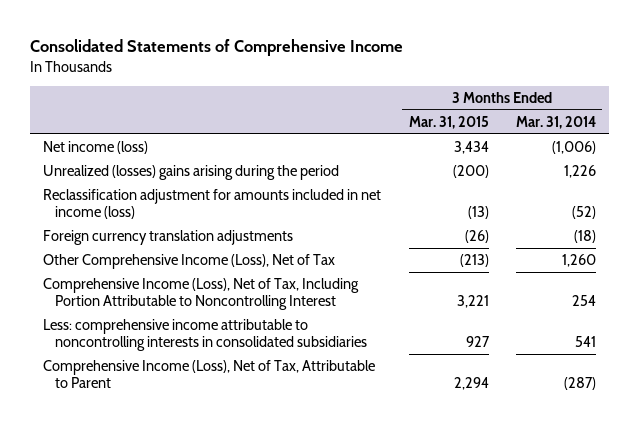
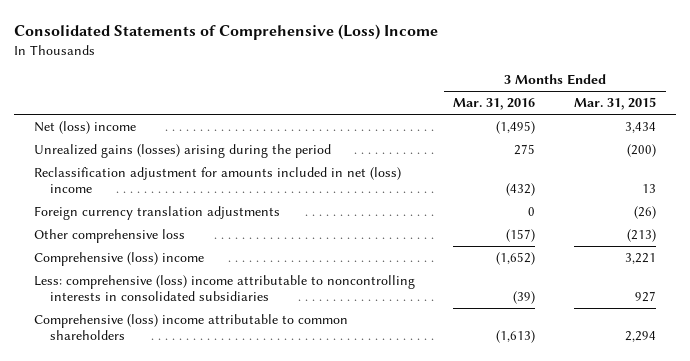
- Consolidated Statements of Comprehensive Income
+ Consolidated Statements of Comprehensive (Loss) Income
- | 3 Months Ended Mar. 31, 2015 | 3 Months Ended Mar. 31, 2014
+ | 3 Months Ended Mar. 31, 2016 | 3 Months Ended Mar. 31, 2015
- Net income (loss) | 3,434 | (1,006)
- Unrealized (losses) gains arising during the period | (200) | 1,226
- Reclassification adjustment for amounts included in net income (loss) | (13) | (52)
+ Net (loss) income | (1,495) | 3,434
+ Unrealized gains (losses) arising during the period | 275 | (200)
+ Reclassification adjustment for amounts included in net (loss) income | (432) | 13
- Other Comprehensive Income (Loss), Net of Tax | (213) | 1,260
- Comprehensive Income (Loss), Net of Tax, Including Portion Attributable to Noncontrolling Interest | 3,221 | 254
- Less: comprehensive income attributable to noncontrolling interests in consolidated subsidiaries | 927 | 541
- Comprehensive Income (Loss), Net of Tax, Attributable to Parent | 2,294 | (287)
+ Other comprehensive loss | (157) | (213)
+ Comprehensive (loss) income | (1,652) | 3,221
+ Less: comprehensive (loss) income attributable to noncontrolling interests in consolidated subsidiaries | (39) | 927
+ Comprehensive (loss) income attributable to common shareholders | (1,613) | 2,294

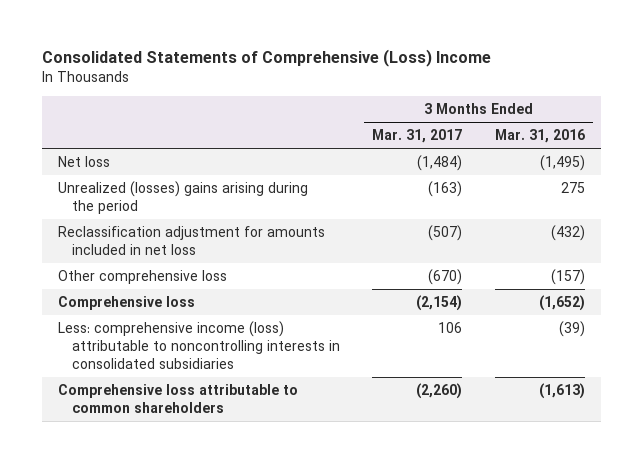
- | 3 Months Ended Mar. 31, 2016 | 3 Months Ended Mar. 31, 2015
+ | 3 Months Ended Mar. 31, 2017 | 3 Months Ended Mar. 31, 2016
- Net (loss) income | (1,495) | 3,434
- Unrealized gains (losses) arising during the period | 275 | (200)
- Reclassification adjustment for amounts included in net (loss) income | (432) | 13
- Foreign currency translation adjustments | 0 | (26)
+ Net loss | (1,484) | (1,495)
+ Unrealized (losses) gains arising during the period | (163) | 275
+ Reclassification adjustment for amounts included in net loss | (507) | (432)
- Comprehensive (loss) income | (1,652) | 3,221
- Less: comprehensive (loss) income attributable to noncontrolling interests in consolidated subsidiaries | (39) | 927
- Comprehensive (loss) income attributable to common shareholders | (1,613) | 2,294
+ Comprehensive loss | (2,154) | (1,652)
+ Less: comprehensive income (loss) attributable to noncontrolling interests in consolidated subsidiaries | 106 | (39)
+ Comprehensive loss attributable to common shareholders | (2,260) | (1,613)

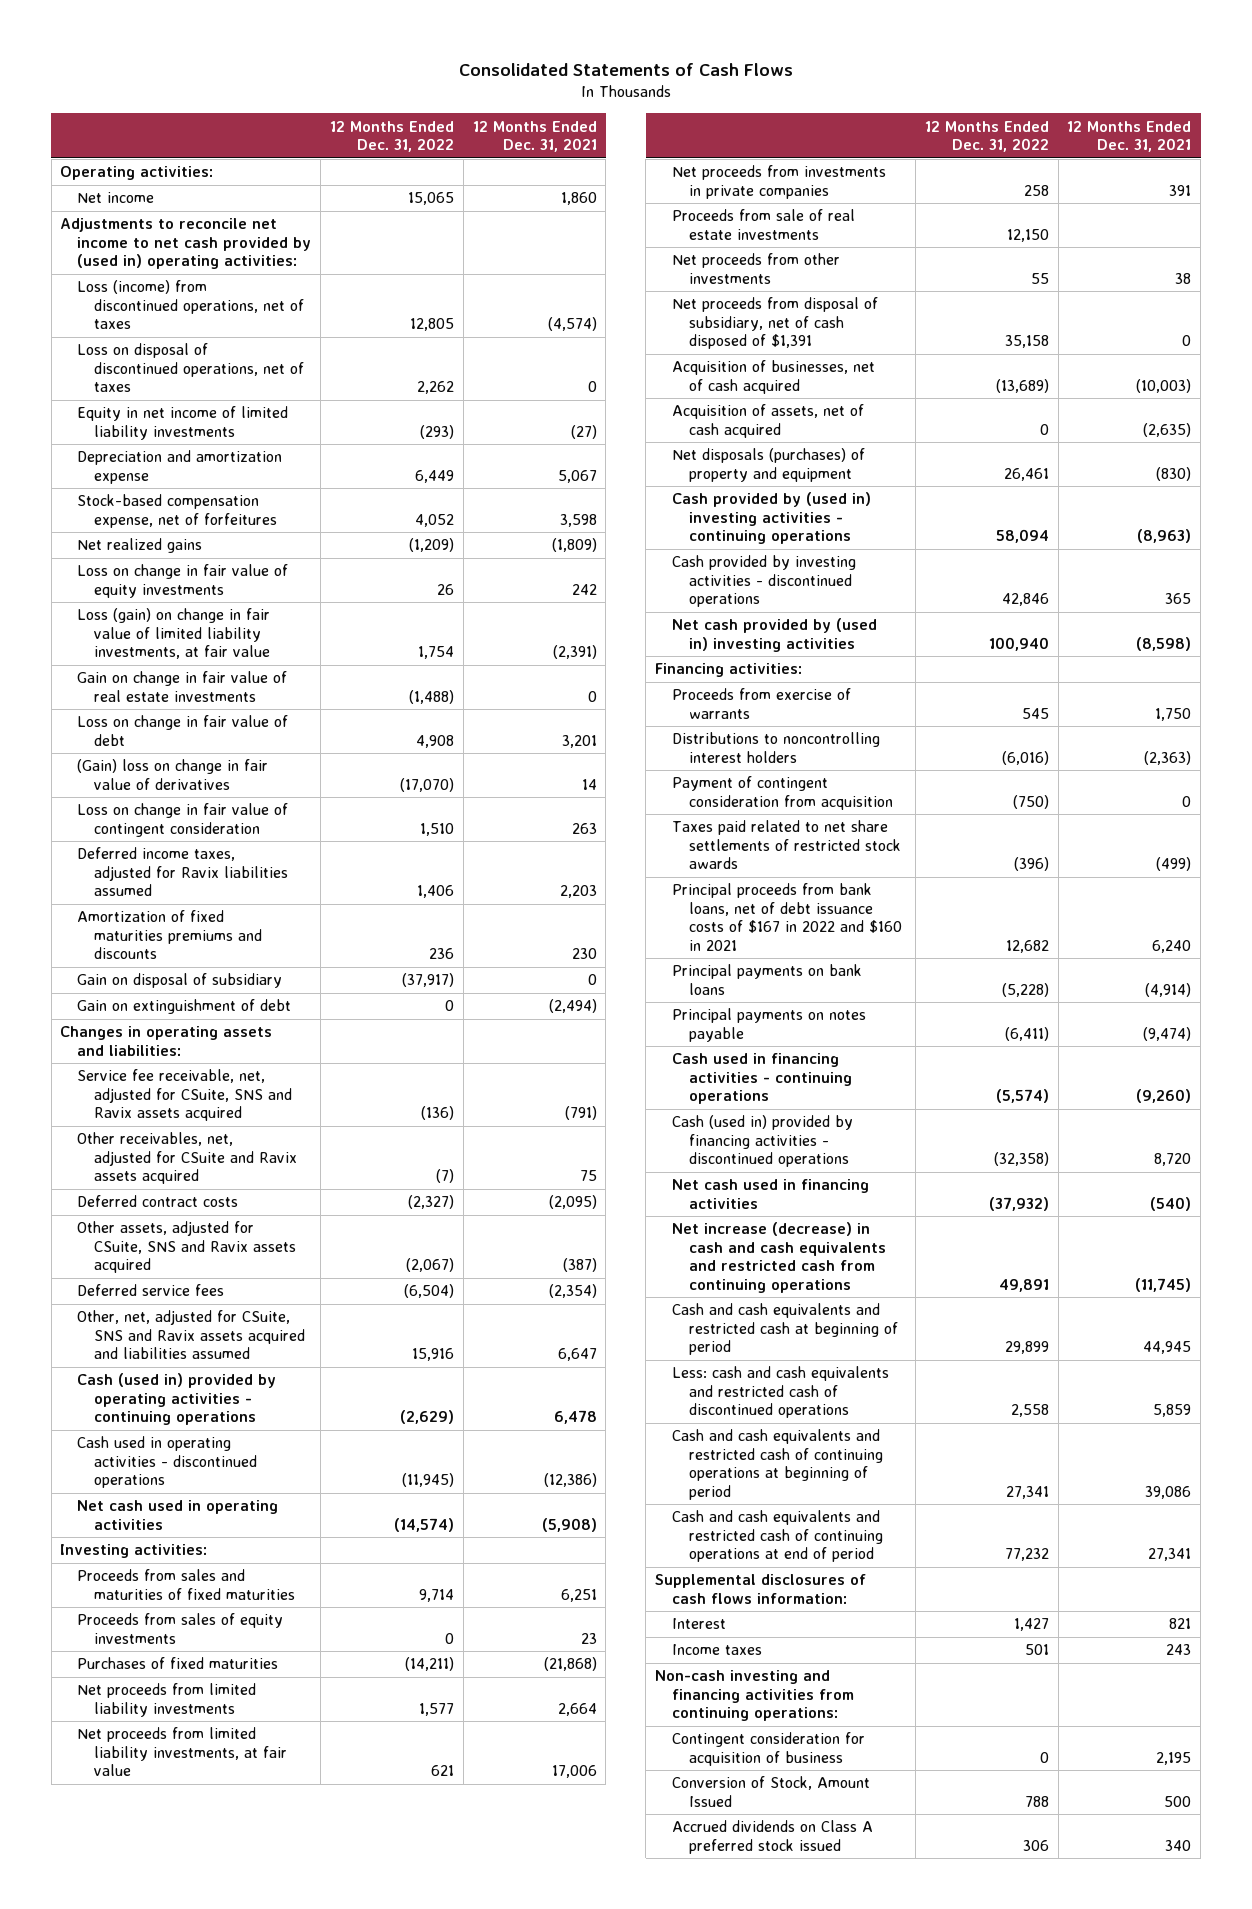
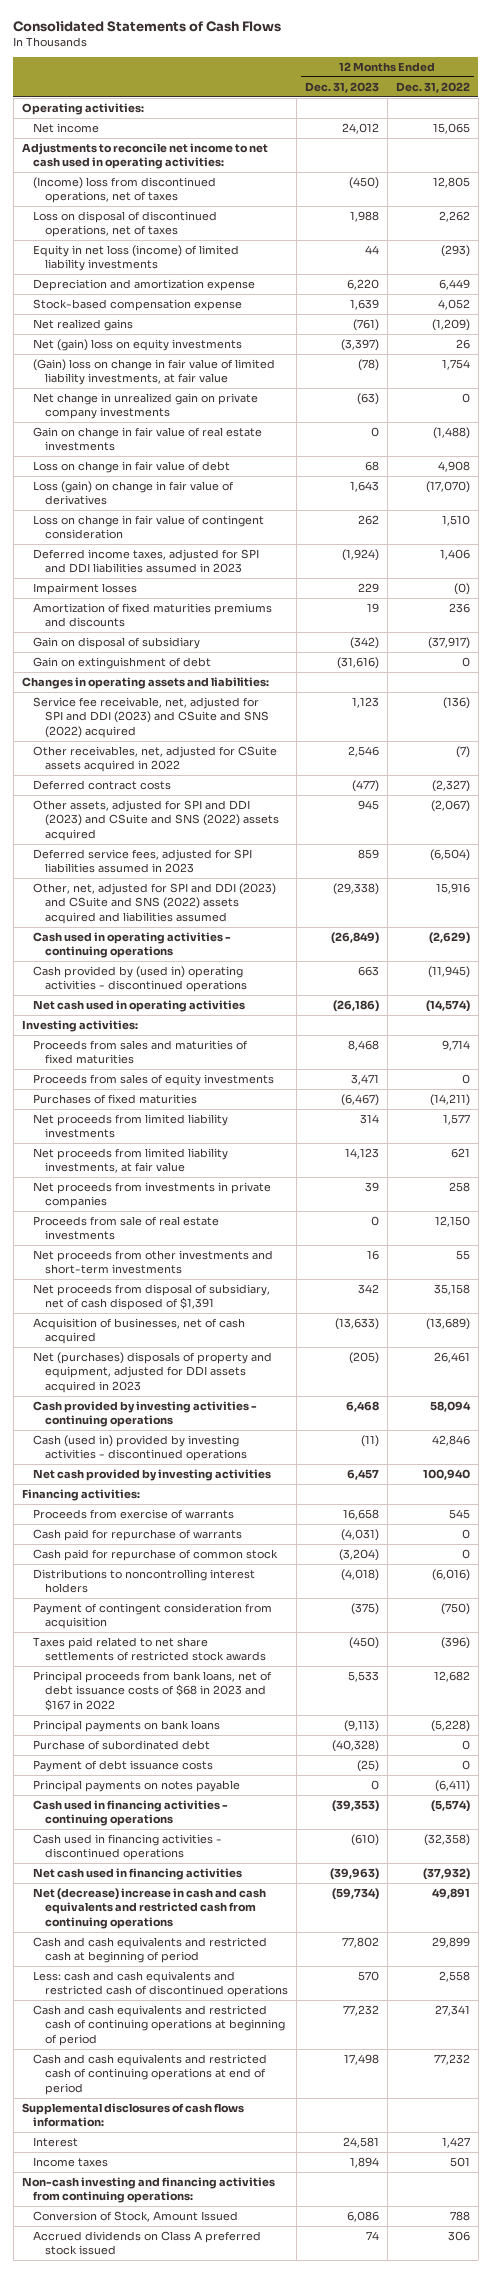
- | 12 Months Ended Dec. 31, 2022 | 12 Months Ended Dec. 31, 2021
+ | 12 Months Ended Dec. 31, 2023 | 12 Months Ended Dec. 31, 2022
- Adjustments to reconcile net income to net cash provided by (used in) operating activities:
- Loss (income) from discontinued operations, net of taxes | 12,805 | (4,574)
+ Adjustments to reconcile net income to net cash used in operating activities:
+ (Income) loss from discontinued operations, net of taxes | (450) | 12,805
- Equity in net income of limited liability investments | (293) | (27)
+ Equity in net loss (income) of limited liability investments | 44 | (293)
- Stock-based compensation expense, net of forfeitures | 4,052 | 3,598
+ Stock-based compensation expense | 1,639 | 4,052
- Loss on change in fair value of equity investments | 26 | 242
- Loss (gain) on change in fair value of limited liability investments, at fair value | 1,754 | (2,391)
+ Net (gain) loss on equity investments | (3,397) | 26
+ (Gain) loss on change in fair value of limited liability investments, at fair value | (78) | 1,754
+ Net change in unrealized gain on private company investments | (63) | 0
- (Gain) loss on change in fair value of derivatives | (17,070) | 14
+ Loss (gain) on change in fair value of derivatives | 1,643 | (17,070)
- Deferred income taxes, adjusted for Ravix liabilities assumed | 1,406 | 2,203
+ Deferred income taxes, adjusted for SPI and DDI liabilities assumed in 2023 | (1,924) | 1,406
+ Impairment losses | 229 | (0)
- Service fee receivable, net, adjusted for CSuite, SNS and Ravix assets acquired | (136) | (791)
- Other receivables, net, adjusted for CSuite and Ravix assets acquired | (7) | 75
+ Service fee receivable, net, adjusted for SPI and DDI (2023) and CSuite and SNS (2022) acquired | 1,123 | (136)
+ Other receivables, net, adjusted for CSuite assets acquired in 2022 | 2,546 | (7)
- Other assets, adjusted for CSuite, SNS and Ravix assets acquired | (2,067) | (387)
- Deferred service fees | (6,504) | (2,354)
- Other, net, adjusted for CSuite, SNS and Ravix assets acquired and liabilities assumed | 15,916 | 6,647
- Cash (used in) provided by operating activities - continuing operations | (2,629) | 6,478
- Cash used in operating activities - discontinued operations | (11,945) | (12,386)
+ Other assets, adjusted for SPI and DDI (2023) and CSuite and SNS (2022) assets acquired | 945 | (2,067)
+ Deferred service fees, adjusted for SPI liabilities assumed in 2023 | 859 | (6,504)
+ Other, net, adjusted for SPI and DDI (2023) and CSuite and SNS (2022) assets acquired and liabilities assumed | (29,338) | 15,916
+ Cash used in operating activities - continuing operations | (26,849) | (2,629)
+ Cash provided by (used in) operating activities - discontinued operations | 663 | (11,945)
- Net proceeds from other investments | 55 | 38
+ Net proceeds from other investments and short-term investments | 16 | 55
- Acquisition of assets, net of cash acquired | 0 | (2,635)
- Net disposals (purchases) of property and equipment | 26,461 | (830)
- Cash provided by (used in) investing activities - continuing operations | 58,094 | (8,963)
- Cash provided by investing activities - discontinued operations | 42,846 | 365
- Net cash provided by (used in) investing activities | 100,940 | (8,598)
+ Net (purchases) disposals of property and equipment, adjusted for DDI assets acquired in 2023 | (205) | 26,461
+ Cash provided by investing activities - continuing operations | 6,468 | 58,094
+ Cash (used in) provided by investing activities - discontinued operations | (11) | 42,846
+ Net cash provided by investing activities | 6,457 | 100,940
+ Cash paid for repurchase of warrants | (4,031) | 0
+ Cash paid for repurchase of common stock | (3,204) | 0
- Principal proceeds from bank loans, net of debt issuance costs of $167 in 2022 and $160 in 2021 | 12,682 | 6,240
+ Principal proceeds from bank loans, net of debt issuance costs of $68 in 2023 and $167 in 2022 | 5,533 | 12,682
+ Purchase of subordinated debt | (40,328) | 0
+ Payment of debt issuance costs | (25) | 0
- Cash (used in) provided by financing activities - discontinued operations | (32,358) | 8,720
+ Cash used in financing activities - discontinued operations | (610) | (32,358)
- Net increase (decrease) in cash and cash equivalents and restricted cash from continuing operations | 49,891 | (11,745)
+ Net (decrease) increase in cash and cash equivalents and restricted cash from continuing operations | (59,734) | 49,891
- Contingent consideration for acquisition of business | 0 | 2,195

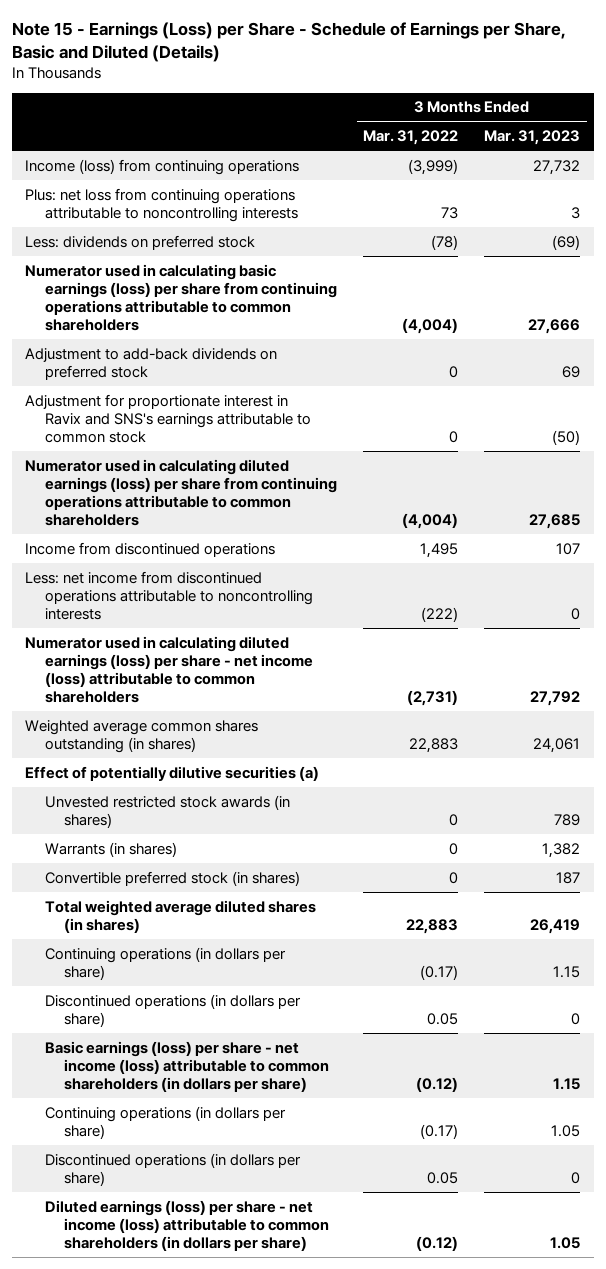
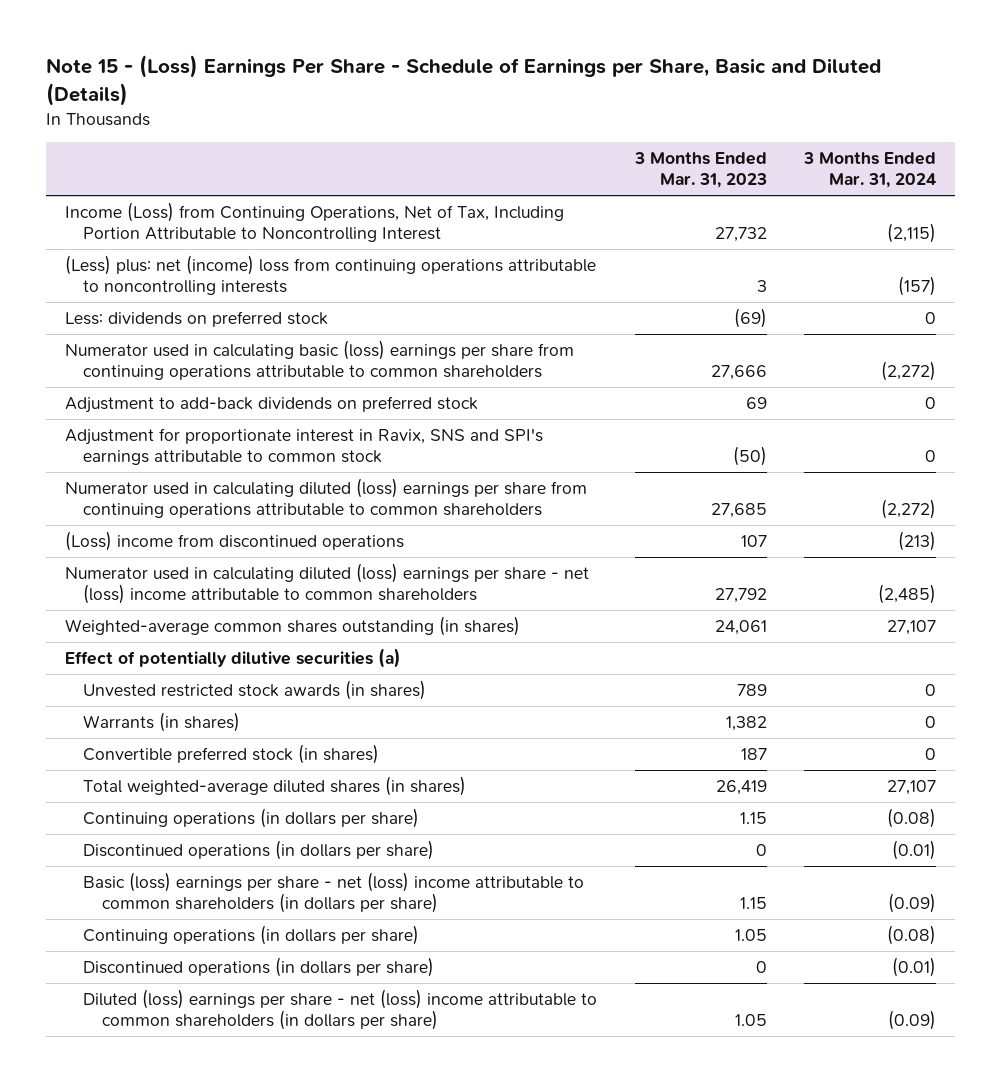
- Note 15 - Earnings (Loss) per Share - Schedule of Earnings per Share, Basic and Diluted (Details)
+ Note 15 - (Loss) Earnings Per Share - Schedule of Earnings per Share, Basic and Diluted (Details)
- | 3 Months Ended Mar. 31, 2022 | 3 Months Ended Mar. 31, 2023
+ | 3 Months Ended Mar. 31, 2023 | 3 Months Ended Mar. 31, 2024
- Income (loss) from continuing operations | (3,999) | 27,732
- Plus: net loss from continuing operations attributable to noncontrolling interests | 73 | 3
+ Income (Loss) from Continuing Operations, Net of Tax, Including Portion Attributable to Noncontrolling Interest | 27,732 | (2,115)
+ (Less) plus: net (income) loss from continuing operations attributable to noncontrolling interests | 3 | (157)
- Numerator used in calculating basic earnings (loss) per share from continuing operations attributable to common shareholders | (4,004) | 27,666
+ Numerator used in calculating basic (loss) earnings per share from continuing operations attributable to common shareholders | 27,666 | (2,272)
- Adjustment for proportionate interest in Ravix and SNS's earnings attributable to common stock | 0 | (50)
- Numerator used in calculating diluted earnings (loss) per share from continuing operations attributable to common shareholders | (4,004) | 27,685
- Income from discontinued operations | 1,495 | 107
- Less: net income from discontinued operations attributable to noncontrolling interests | (222) | 0
- Numerator used in calculating diluted earnings (loss) per share - net income (loss) attributable to common shareholders | (2,731) | 27,792
- Weighted average common shares outstanding (in shares) | 22,883 | 24,061
+ Adjustment for proportionate interest in Ravix, SNS and SPI's earnings attributable to common stock | (50) | 0
+ Numerator used in calculating diluted (loss) earnings per share from continuing operations attributable to common shareholders | 27,685 | (2,272)
+ (Loss) income from discontinued operations | 107 | (213)
+ Numerator used in calculating diluted (loss) earnings per share - net (loss) income attributable to common shareholders | 27,792 | (2,485)
+ Weighted-average common shares outstanding (in shares) | 24,061 | 27,107
- Total weighted average diluted shares (in shares) | 22,883 | 26,419
+ Total weighted-average diluted shares (in shares) | 26,419 | 27,107
- Basic earnings (loss) per share - net income (loss) attributable to common shareholders (in dollars per share) | (0.12) | 1.15
+ Basic (loss) earnings per share - net (loss) income attributable to common shareholders (in dollars per share) | 1.15 | (0.09)
- Diluted earnings (loss) per share - net income (loss) attributable to common shareholders (in dollars per share) | (0.12) | 1.05
+ Diluted (loss) earnings per share - net (loss) income attributable to common shareholders (in dollars per share) | 1.05 | (0.09)

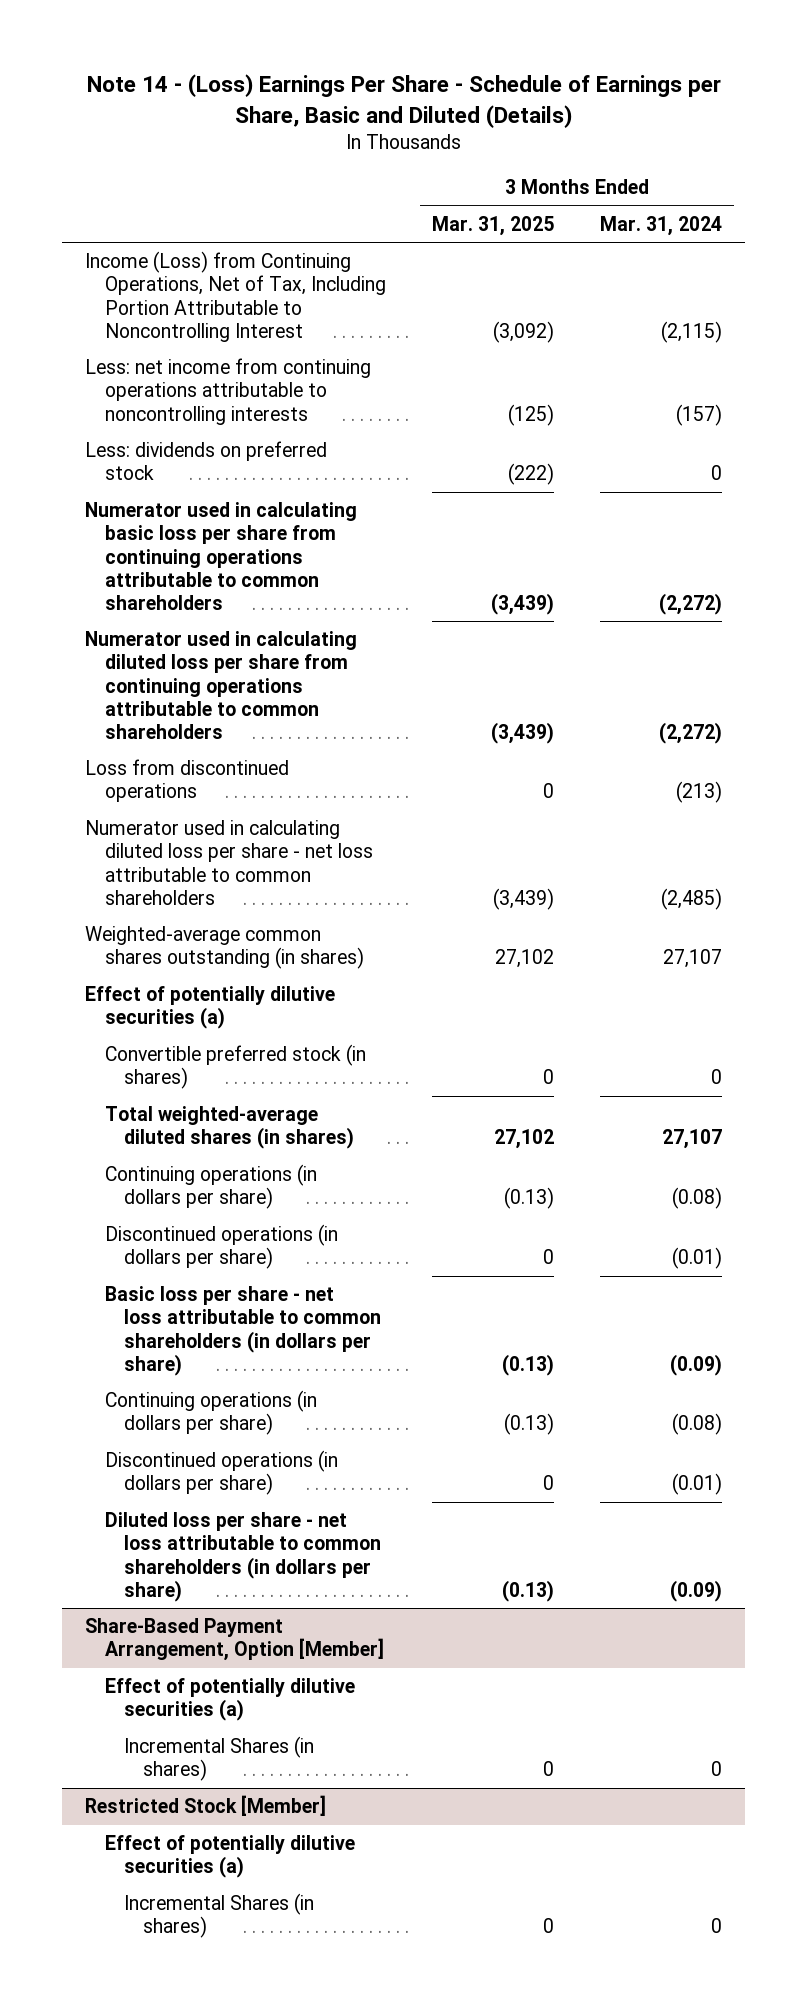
- Note 15 - (Loss) Earnings Per Share - Schedule of Earnings per Share, Basic and Diluted (Details)
+ Note 14 - (Loss) Earnings Per Share - Schedule of Earnings per Share, Basic and Diluted (Details)
- | 3 Months Ended Mar. 31, 2023 | 3 Months Ended Mar. 31, 2024
+ | 3 Months Ended Mar. 31, 2025 | 3 Months Ended Mar. 31, 2024
- (Less) plus: net (income) loss from continuing operations attributable to noncontrolling interests | 3 | (157)
+ Less: net income from continuing operations attributable to noncontrolling interests | (125) | (157)
- Numerator used in calculating basic (loss) earnings per share from continuing operations attributable to common shareholders | 27,666 | (2,272)
- Adjustment to add-back dividends on preferred stock | 69 | 0
- Adjustment for proportionate interest in Ravix, SNS and SPI's earnings attributable to common stock | (50) | 0
- Numerator used in calculating diluted (loss) earnings per share from continuing operations attributable to common shareholders | 27,685 | (2,272)
- (Loss) income from discontinued operations | 107 | (213)
- Numerator used in calculating diluted (loss) earnings per share - net (loss) income attributable to common shareholders | 27,792 | (2,485)
+ Numerator used in calculating basic loss per share from continuing operations attributable to common shareholders | (3,439) | (2,272)
+ Numerator used in calculating diluted loss per share from continuing operations attributable to common shareholders | (3,439) | (2,272)
+ Loss from discontinued operations | 0 | (213)
+ Numerator used in calculating diluted loss per share - net loss attributable to common shareholders | (3,439) | (2,485)
- Unvested restricted stock awards (in shares) | 789 | 0
- Warrants (in shares) | 1,382 | 0
- Basic (loss) earnings per share - net (loss) income attributable to common shareholders (in dollars per share) | 1.15 | (0.09)
+ Basic loss per share - net loss attributable to common shareholders (in dollars per share) | (0.13) | (0.09)
- Diluted (loss) earnings per share - net (loss) income attributable to common shareholders (in dollars per share) | 1.05 | (0.09)
+ Diluted loss per share - net loss attributable to common shareholders (in dollars per share) | (0.13) | (0.09)
+ Share-Based Payment Arrangement, Option [Member]
+ Effect of potentially dilutive securities (a)
+ Incremental Shares (in shares) | 0 | 0
+ Restricted Stock [Member]
+ Effect of potentially dilutive securities (a)
+ Incremental Shares (in shares) | 0 | 0

